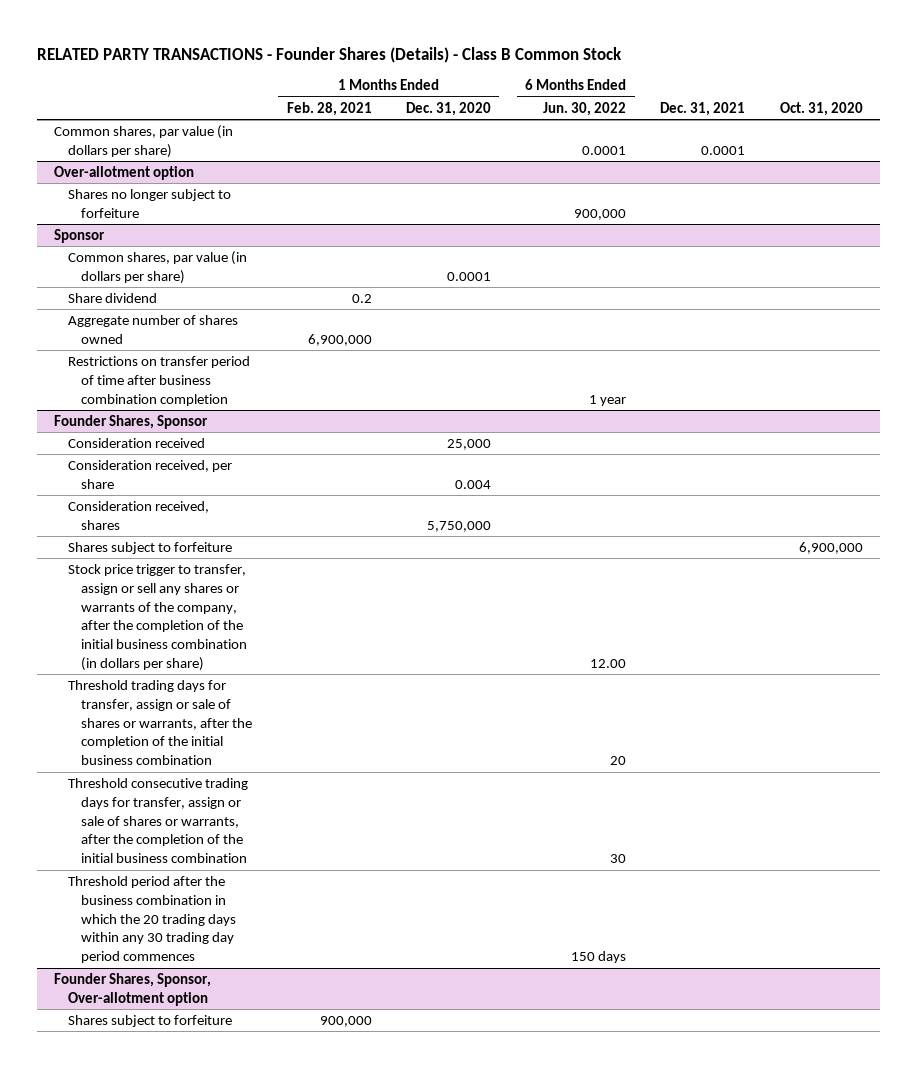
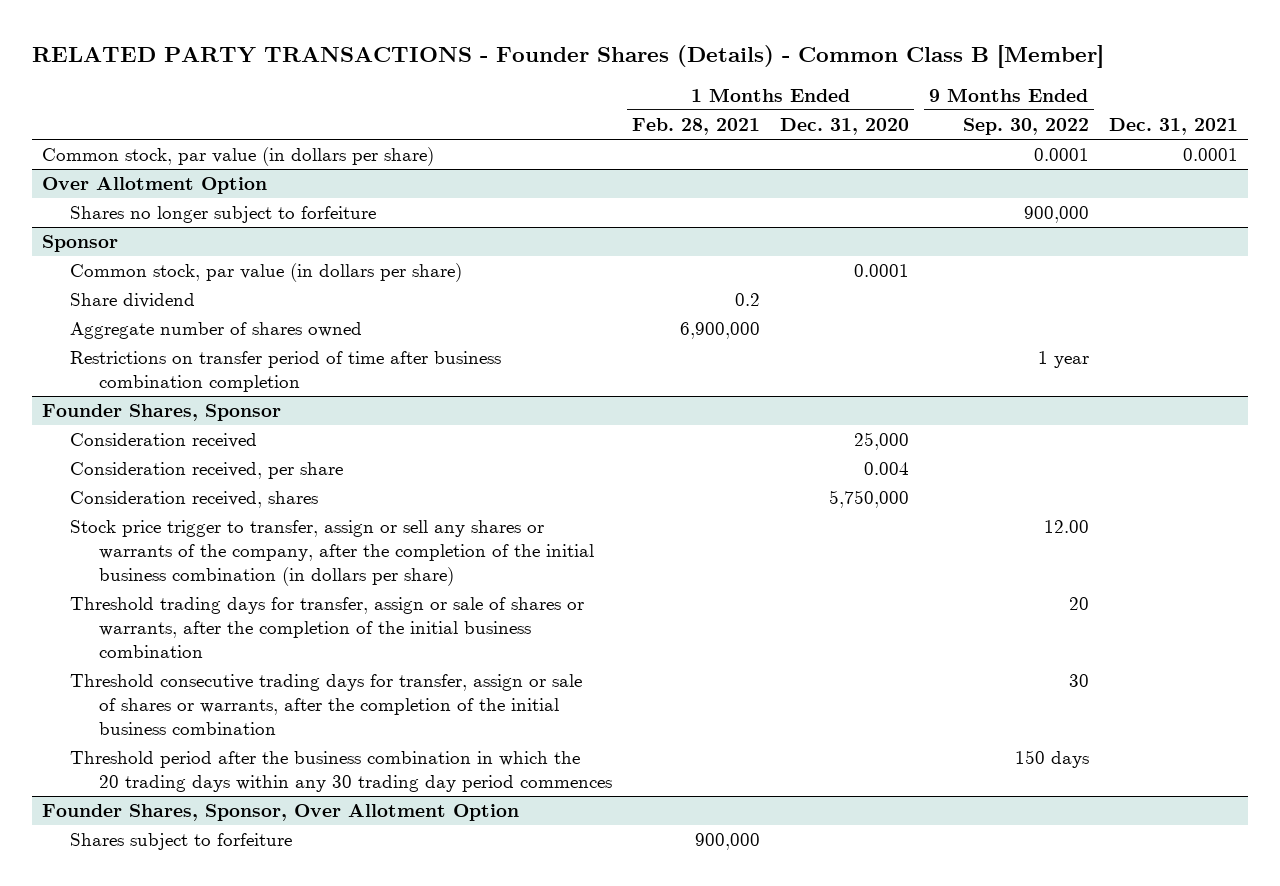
- RELATED PARTY TRANSACTIONS - Founder Shares (Details) - Class B Common Stock
+ RELATED PARTY TRANSACTIONS - Founder Shares (Details) - Common Class B [Member]
- | 1 Months Ended Feb. 28, 2021 | 1 Months Ended Dec. 31, 2020 | 6 Months Ended Jun. 30, 2022 | Dec. 31, 2021 | Oct. 31, 2020
+ | 1 Months Ended Feb. 28, 2021 | 1 Months Ended Dec. 31, 2020 | 9 Months Ended Sep. 30, 2022 | Dec. 31, 2021
- Common shares, par value (in dollars per share) | | | 0.0001 | 0.0001 |
- Over-allotment option
+ Common stock, par value (in dollars per share) | | | 0.0001 | 0.0001
+ Over Allotment Option
@ Sponsor
- Common shares, par value (in dollars per share) | | 0.0001 | | |
+ Common stock, par value (in dollars per share) | | 0.0001 | |
@ Founder Shares, Sponsor
- Shares subject to forfeiture | | | | | 6,900,000
- Founder Shares, Sponsor, Over-allotment option
+ Founder Shares, Sponsor, Over Allotment Option

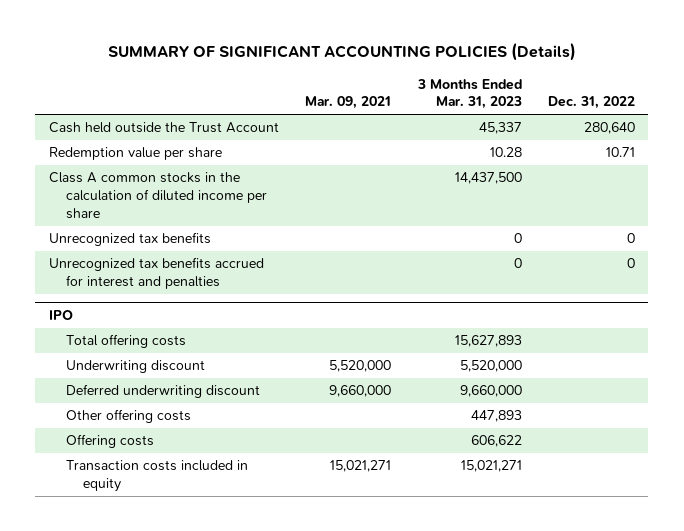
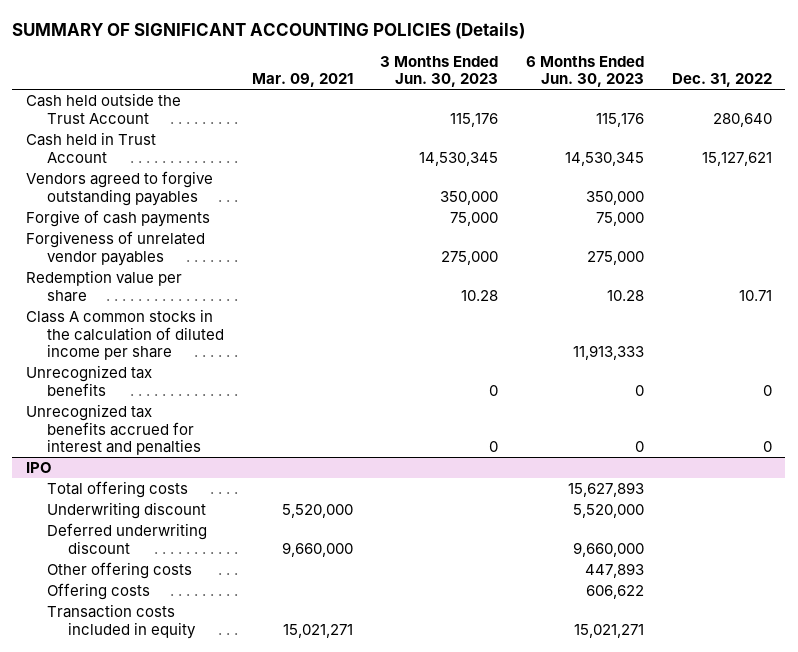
- | Mar. 09, 2021 | 3 Months Ended Mar. 31, 2023 | Dec. 31, 2022
+ | Mar. 09, 2021 | 3 Months Ended Jun. 30, 2023 | 6 Months Ended Jun. 30, 2023 | Dec. 31, 2022
+ Cash held in Trust Account | | 14,530,345 | 14,530,345 | 15,127,621
+ Vendors agreed to forgive outstanding payables | | 350,000 | 350,000 |
+ Forgive of cash payments | | 75,000 | 75,000 |
+ Forgiveness of unrelated vendor payables | | 275,000 | 275,000 |

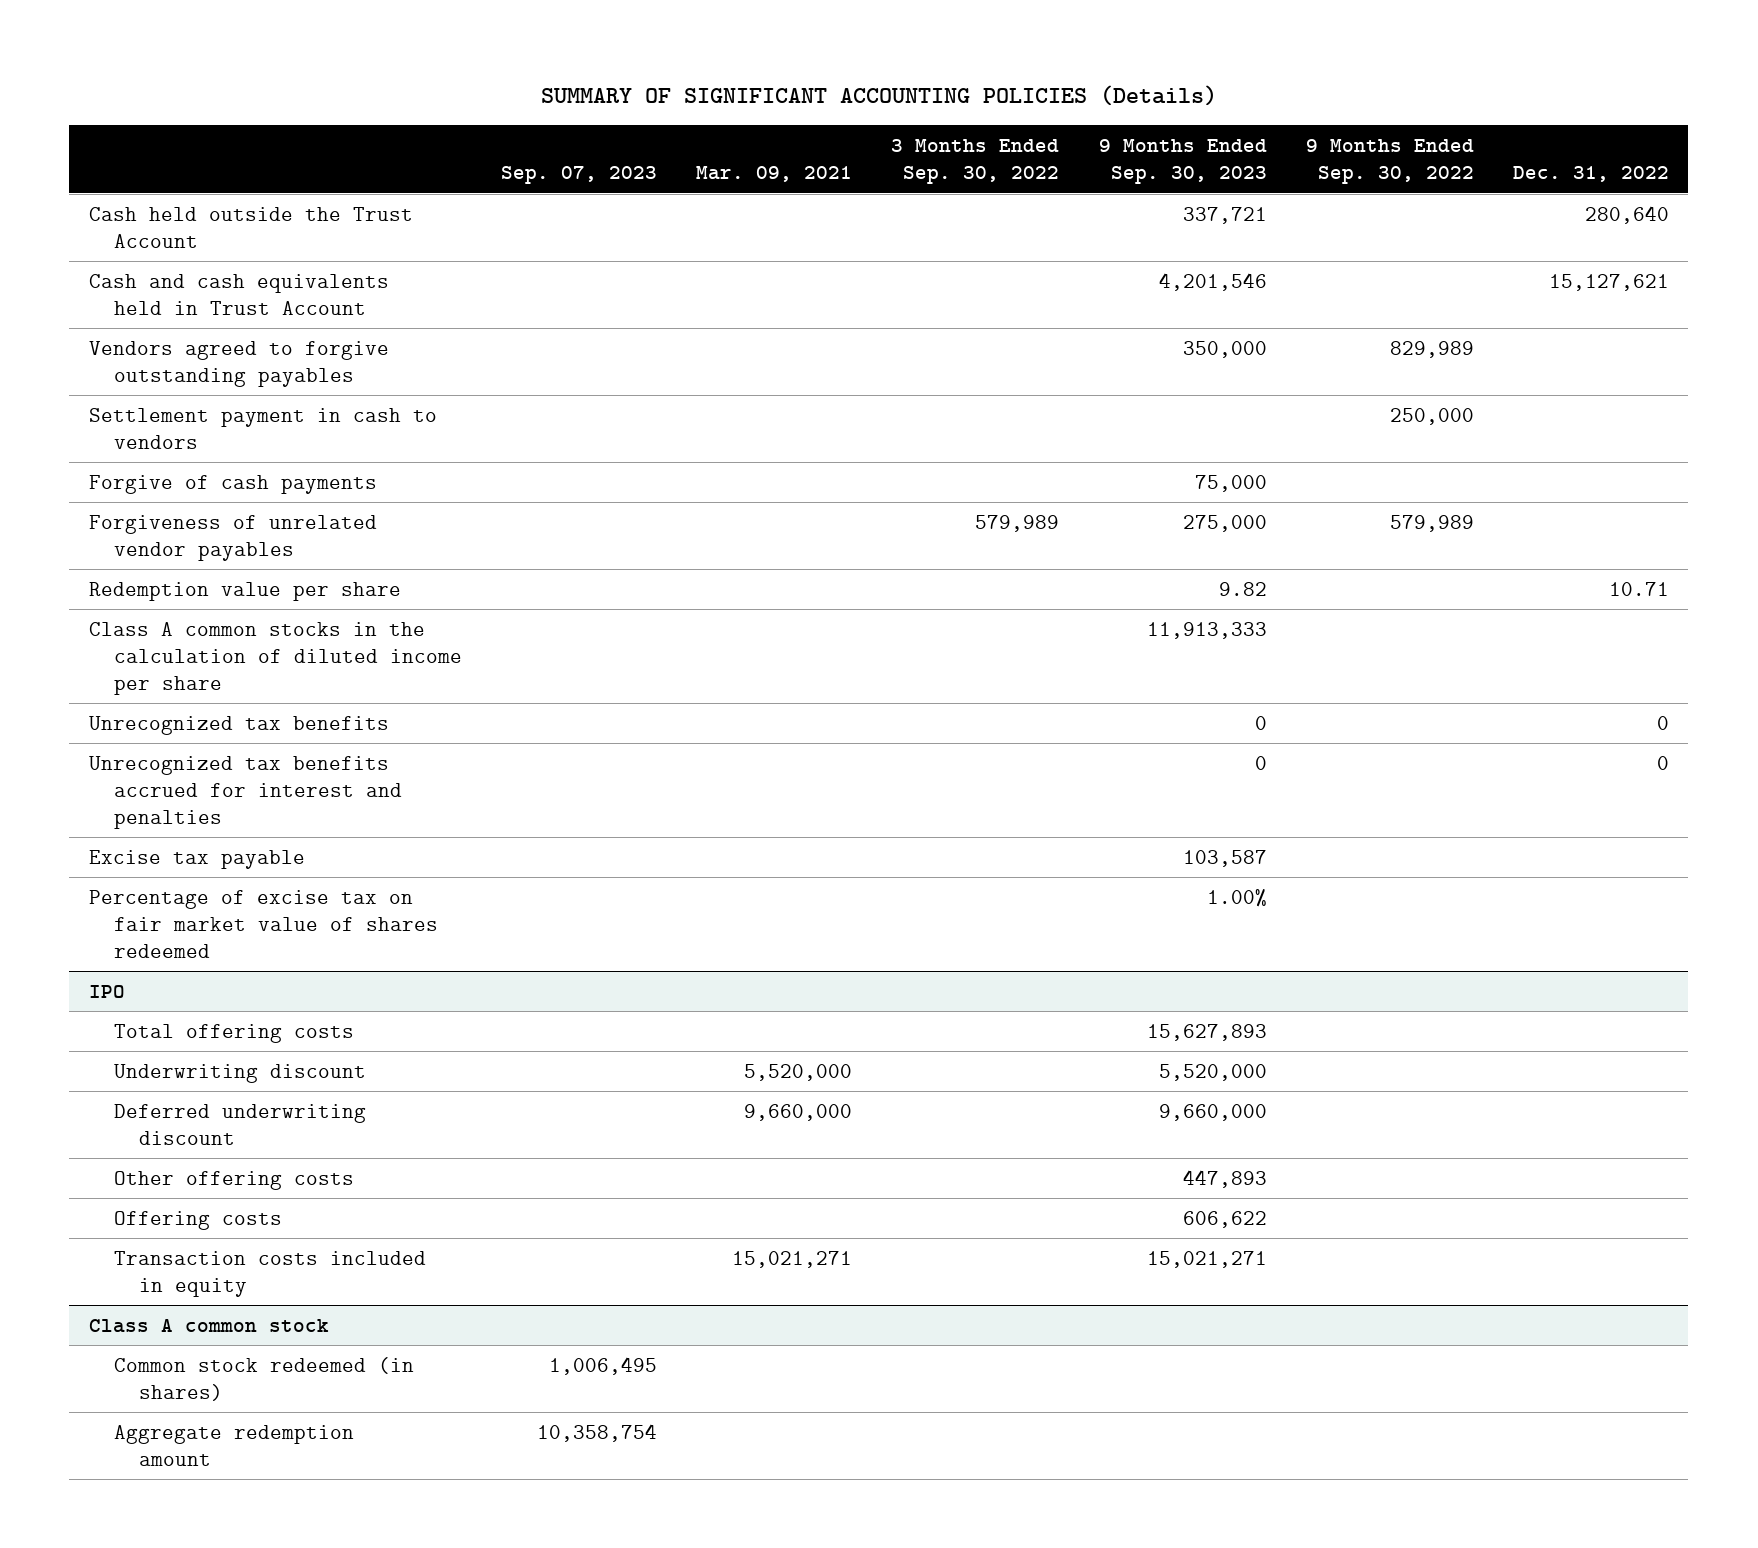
- | Mar. 09, 2021 | 3 Months Ended Jun. 30, 2023 | 6 Months Ended Jun. 30, 2023 | Dec. 31, 2022
+ | Sep. 07, 2023 | Mar. 09, 2021 | 3 Months Ended Sep. 30, 2022 | 9 Months Ended Sep. 30, 2023 | 9 Months Ended Sep. 30, 2022 | Dec. 31, 2022
- Cash held in Trust Account | | 14,530,345 | 14,530,345 | 15,127,621
+ Cash and cash equivalents held in Trust Account | | | | 4,201,546 | | 15,127,621
+ Settlement payment in cash to vendors | | | | | 250,000 |
+ Excise tax payable | | | | 103,587 | |
+ Percentage of excise tax on fair market value of shares redeemed | | | | 1.00% | |
+ Class A common stock
+ Common stock redeemed (in shares) | 1,006,495 | | | | |
+ Aggregate redemption amount | 10,358,754 | | | | |

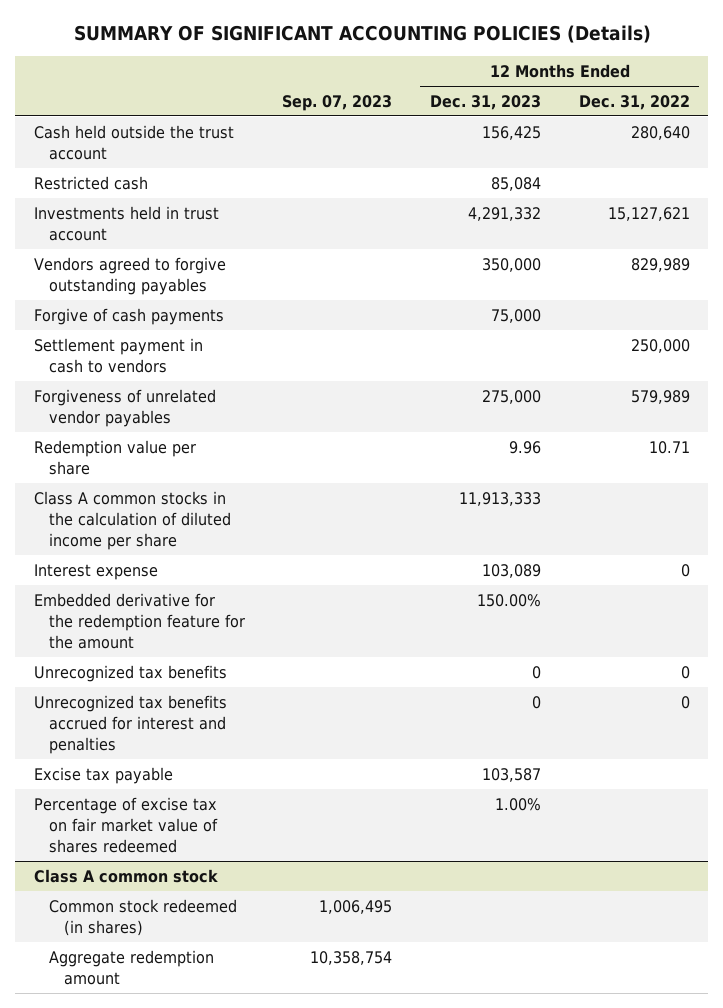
- | Sep. 07, 2023 | Mar. 09, 2021 | 3 Months Ended Sep. 30, 2022 | 9 Months Ended Sep. 30, 2023 | 9 Months Ended Sep. 30, 2022 | Dec. 31, 2022
+ | Sep. 07, 2023 | 12 Months Ended Dec. 31, 2023 | 12 Months Ended Dec. 31, 2022
- Cash held outside the Trust Account | | | | 337,721 | | 280,640
- Cash and cash equivalents held in Trust Account | | | | 4,201,546 | | 15,127,621
+ Cash held outside the trust account | | 156,425 | 280,640
+ Restricted cash | | 85,084 |
+ Investments held in trust account | | 4,291,332 | 15,127,621
moved down: Settlement payment in cash to vendors | | | 250,000
+ Interest expense | | 103,089 | 0
+ Embedded derivative for the redemption feature for the amount | | 150.00% |
- IPO
- Total offering costs | | | | 15,627,893 | |
- Underwriting discount | | 5,520,000 | | 5,520,000 | |
- Deferred underwriting discount | | 9,660,000 | | 9,660,000 | |
- Other offering costs | | | | 447,893 | |
- Offering costs | | | | 606,622 | |
- Transaction costs included in equity | | 15,021,271 | | 15,021,271 | |

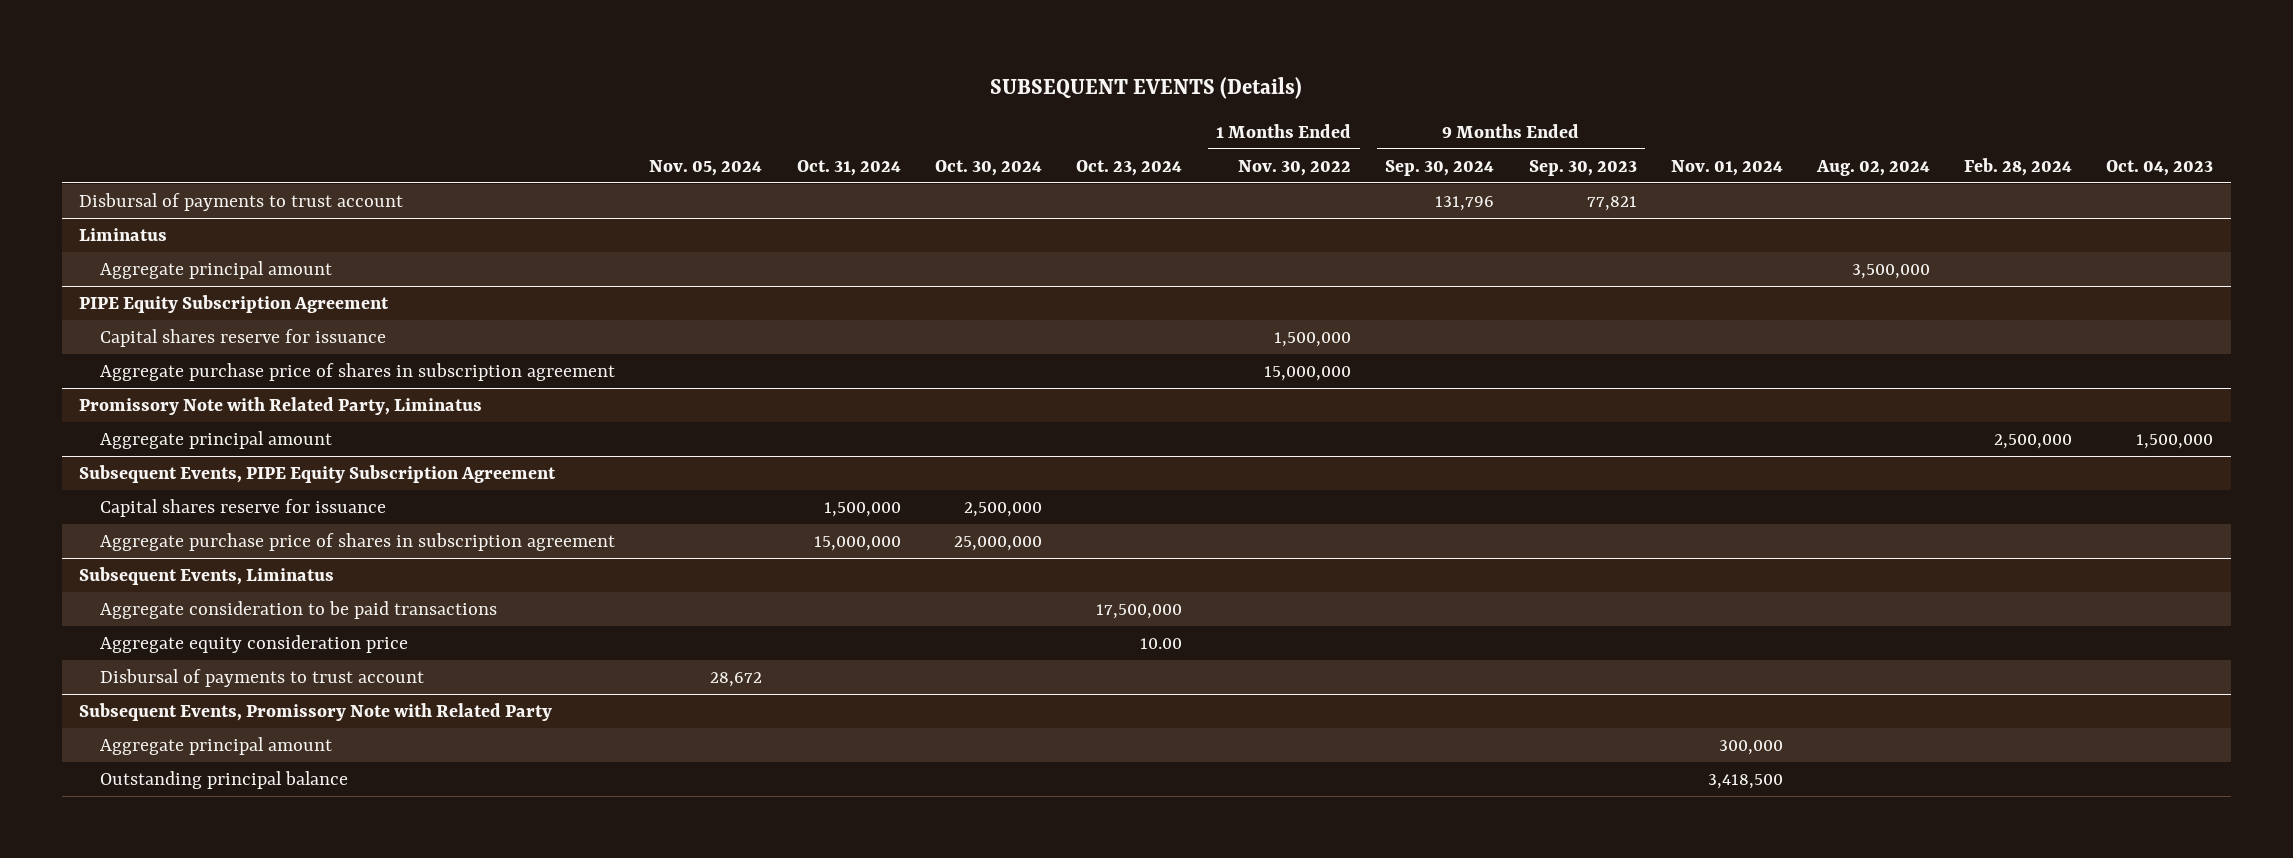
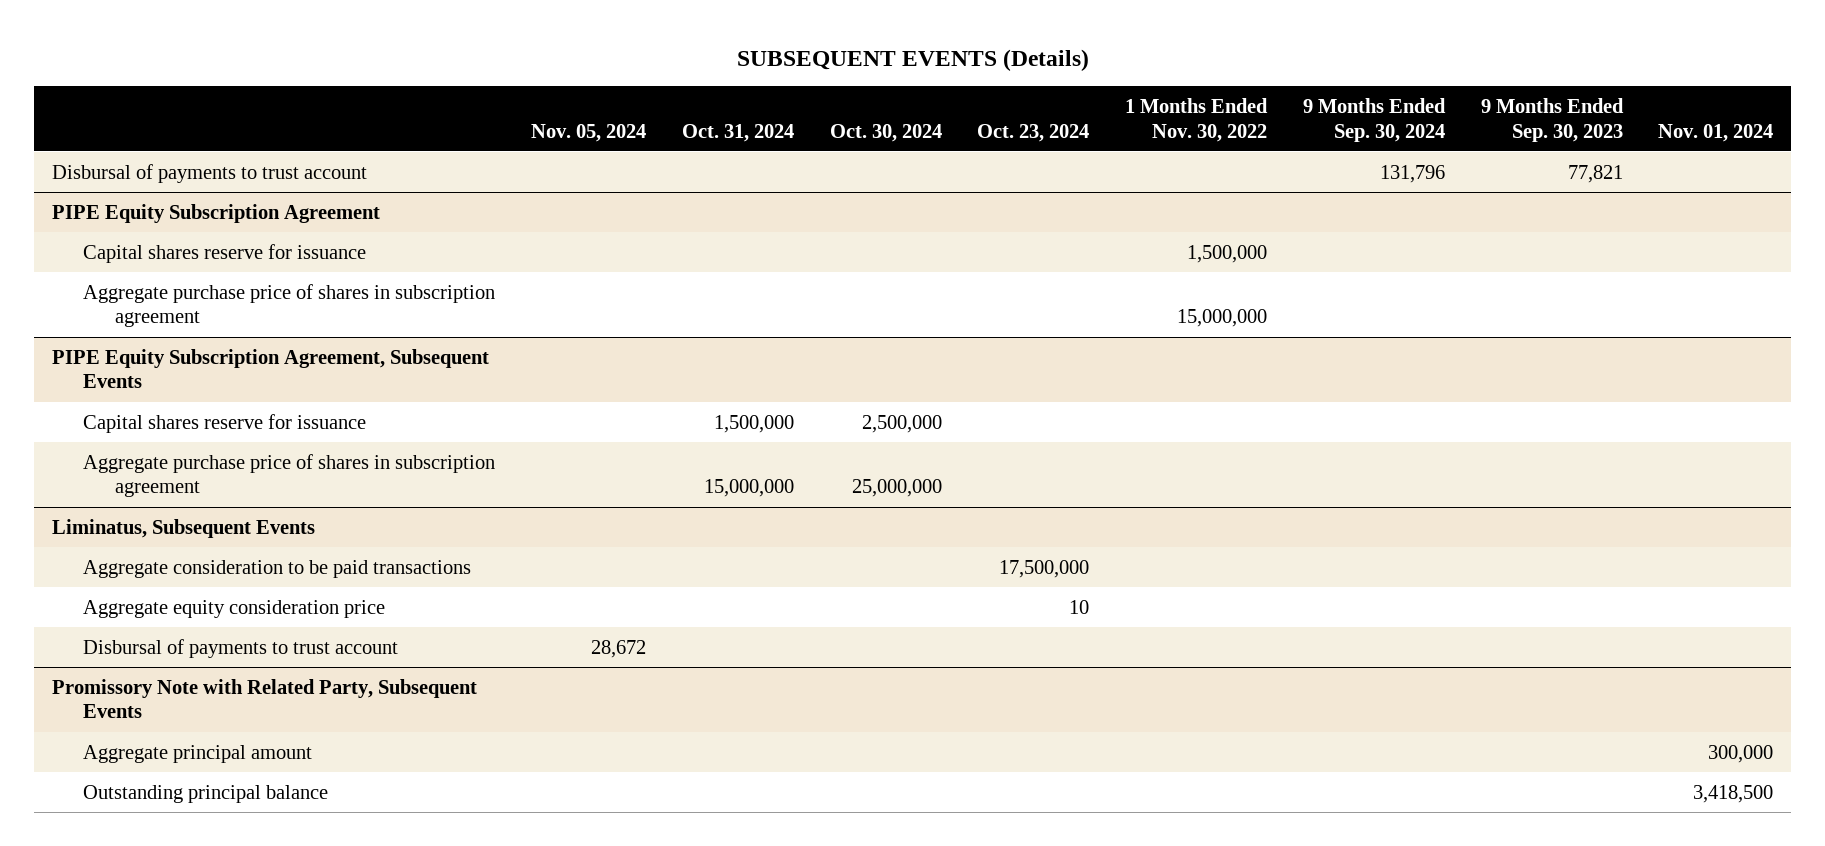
- | Nov. 05, 2024 | Oct. 31, 2024 | Oct. 30, 2024 | Oct. 23, 2024 | 1 Months Ended Nov. 30, 2022 | 9 Months Ended Sep. 30, 2024 | 9 Months Ended Sep. 30, 2023 | Nov. 01, 2024 | Aug. 02, 2024 | Feb. 28, 2024 | Oct. 04, 2023
+ | Nov. 05, 2024 | Oct. 31, 2024 | Oct. 30, 2024 | Oct. 23, 2024 | 1 Months Ended Nov. 30, 2022 | 9 Months Ended Sep. 30, 2024 | 9 Months Ended Sep. 30, 2023 | Nov. 01, 2024
- Liminatus
- Aggregate principal amount | | | | | | | | | 3,500,000 | |
- Promissory Note with Related Party, Liminatus
- Aggregate principal amount | | | | | | | | | | 2,500,000 | 1,500,000
- Subsequent Events, PIPE Equity Subscription Agreement
+ PIPE Equity Subscription Agreement, Subsequent Events
- Subsequent Events, Liminatus
+ Liminatus, Subsequent Events
- Aggregate equity consideration price | | | | 10.00 | | | | | | |
+ Aggregate equity consideration price | | | | 10 | | | |
- Subsequent Events, Promissory Note with Related Party
+ Promissory Note with Related Party, Subsequent Events

